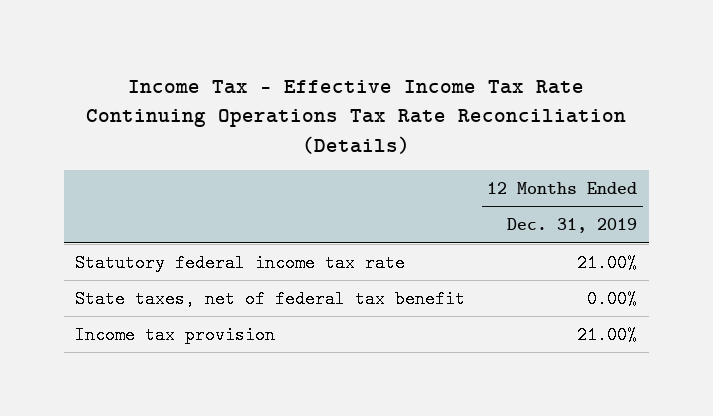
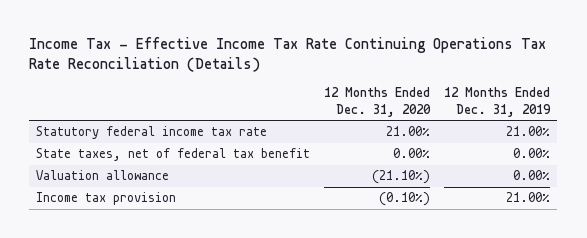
- | 12 Months Ended Dec. 31, 2019
+ | 12 Months Ended Dec. 31, 2020 | 12 Months Ended Dec. 31, 2019
+ Valuation allowance | (21.10%) | 0.00%

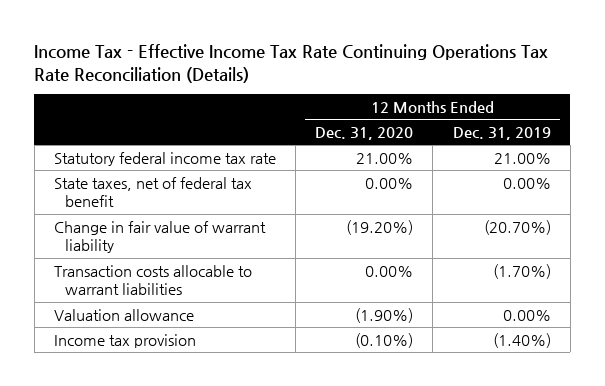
- Valuation allowance | (21.10%) | 0.00%
- Income tax provision | (0.10%) | 21.00%
+ Change in fair value of warrant liability | (19.20%) | (20.70%)
+ Transaction costs allocable to warrant liabilities | 0.00% | (1.70%)
+ Valuation allowance | (1.90%) | 0.00%
+ Income tax provision | (0.10%) | (1.40%)

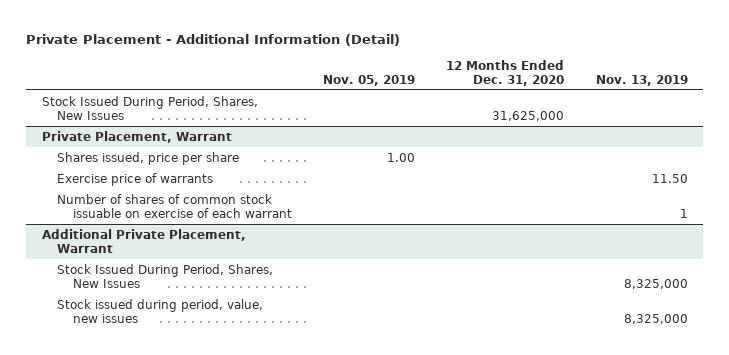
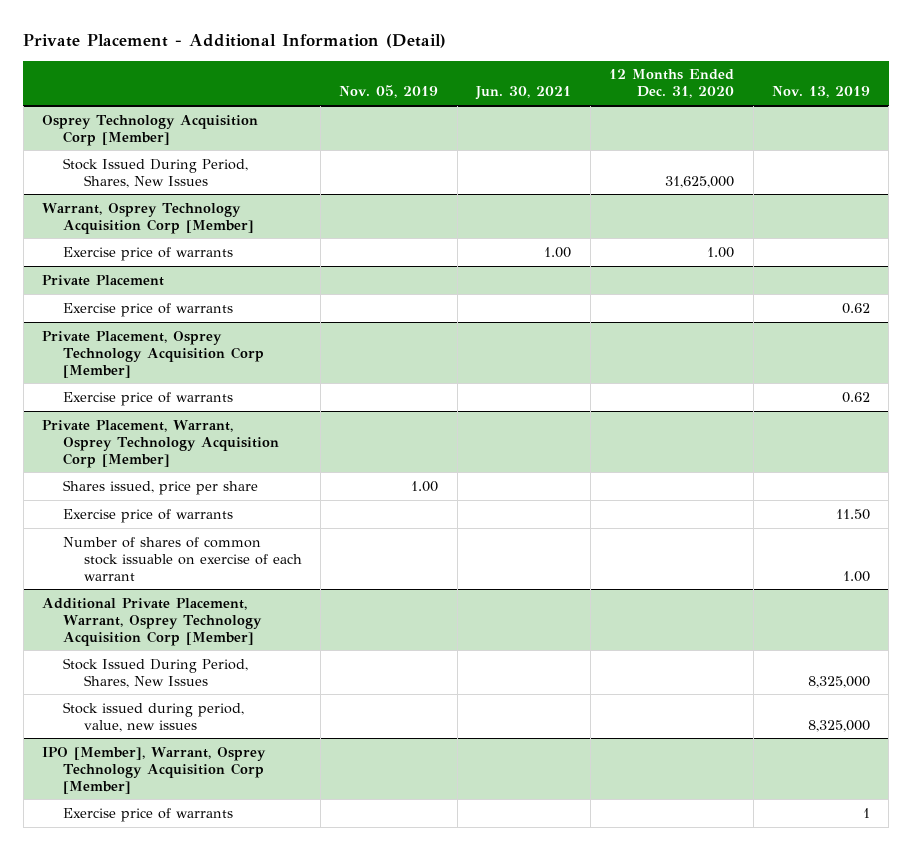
- | Nov. 05, 2019 | 12 Months Ended Dec. 31, 2020 | Nov. 13, 2019
+ | Nov. 05, 2019 | Jun. 30, 2021 | 12 Months Ended Dec. 31, 2020 | Nov. 13, 2019
+ Osprey Technology Acquisition Corp [Member]
- Private Placement, Warrant
+ Warrant, Osprey Technology Acquisition Corp [Member]
+ Exercise price of warrants | | 1.00 | 1.00 |
+ Private Placement
+ Exercise price of warrants | | | | 0.62
+ Private Placement, Osprey Technology Acquisition Corp [Member]
+ Exercise price of warrants | | | | 0.62
+ Private Placement, Warrant, Osprey Technology Acquisition Corp [Member]
- Number of shares of common stock issuable on exercise of each warrant | | | 1
- Additional Private Placement, Warrant
+ Number of shares of common stock issuable on exercise of each warrant | | | | 1.00
+ Additional Private Placement, Warrant, Osprey Technology Acquisition Corp [Member]
+ IPO [Member], Warrant, Osprey Technology Acquisition Corp [Member]
+ Exercise price of warrants | | | | 1

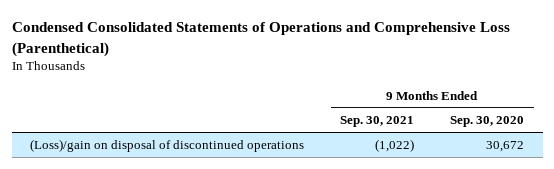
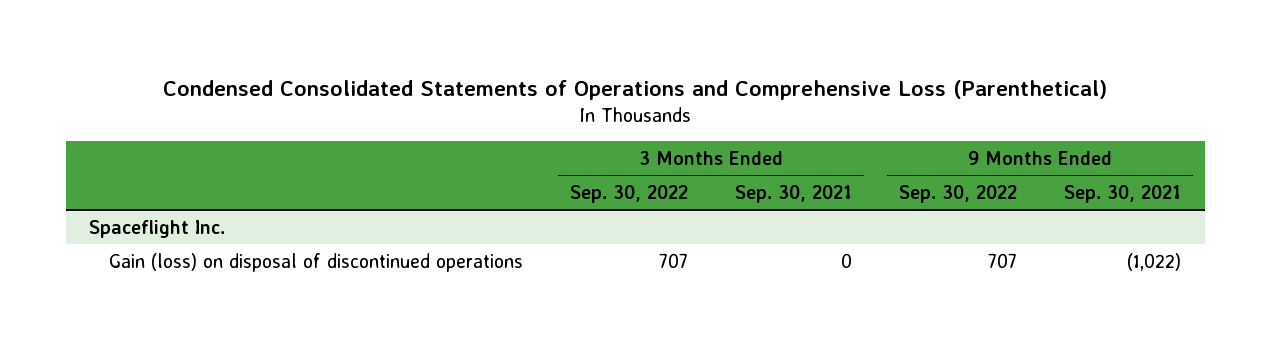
- | 9 Months Ended Sep. 30, 2021 | 9 Months Ended Sep. 30, 2020
+ | 3 Months Ended Sep. 30, 2022 | 3 Months Ended Sep. 30, 2021 | 9 Months Ended Sep. 30, 2022 | 9 Months Ended Sep. 30, 2021
- (Loss)/gain on disposal of discontinued operations | (1,022) | 30,672
+ Spaceflight Inc.
+ Gain (loss) on disposal of discontinued operations | 707 | 0 | 707 | (1,022)

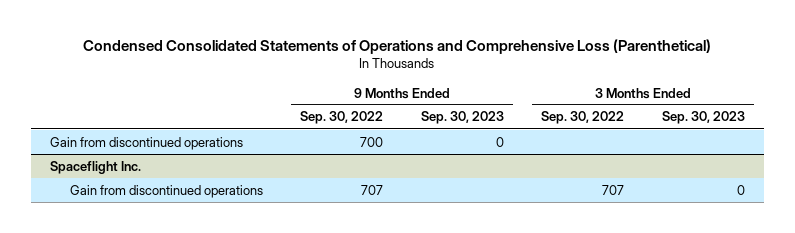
- | 3 Months Ended Sep. 30, 2022 | 3 Months Ended Sep. 30, 2021 | 9 Months Ended Sep. 30, 2022 | 9 Months Ended Sep. 30, 2021
+ | 9 Months Ended Sep. 30, 2022 | 9 Months Ended Sep. 30, 2023 | 3 Months Ended Sep. 30, 2022 | 3 Months Ended Sep. 30, 2023
+ Gain from discontinued operations | 700 | 0 | |
@ Spaceflight Inc.
- Gain (loss) on disposal of discontinued operations | 707 | 0 | 707 | (1,022)
+ Gain from discontinued operations | 707 | | 707 | 0

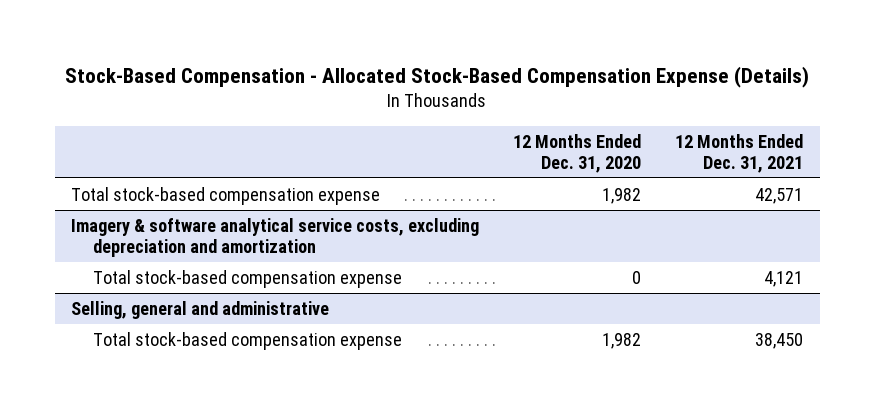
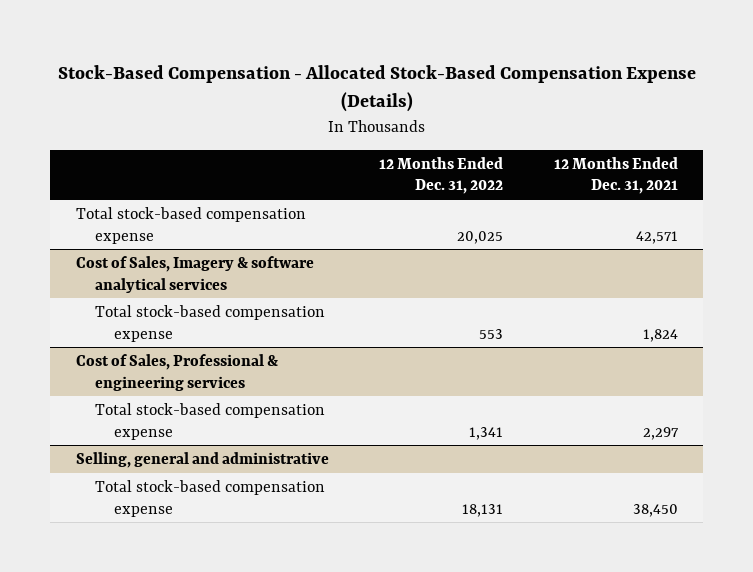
- | 12 Months Ended Dec. 31, 2020 | 12 Months Ended Dec. 31, 2021
+ | 12 Months Ended Dec. 31, 2022 | 12 Months Ended Dec. 31, 2021
- Imagery & software analytical service costs, excluding depreciation and amortization
- Total stock-based compensation expense | 0 | 4,121
+ Cost of Sales, Imagery & software analytical services
+ Total stock-based compensation expense | 553 | 1,824
+ Cost of Sales, Professional & engineering services
+ Total stock-based compensation expense | 1,341 | 2,297

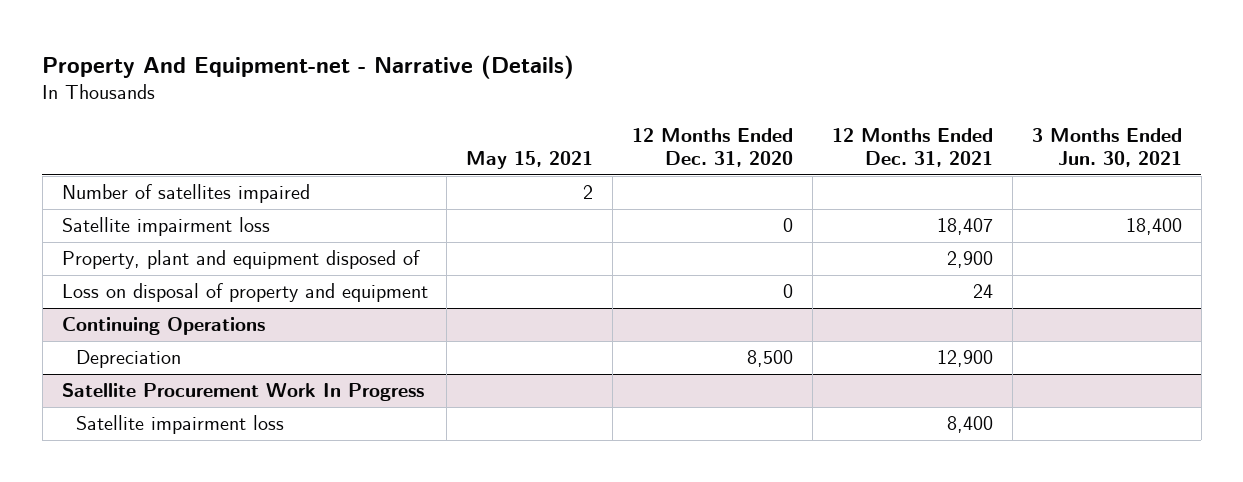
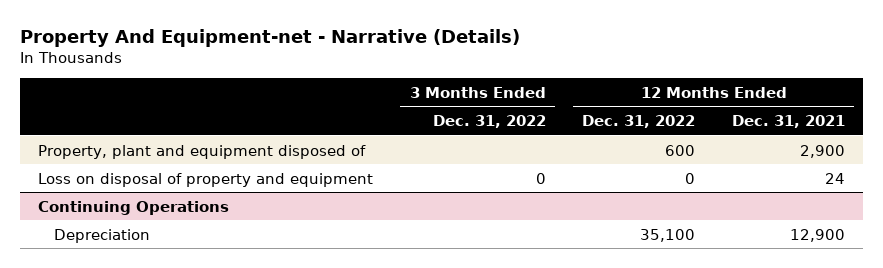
- | May 15, 2021 | 12 Months Ended Dec. 31, 2020 | 12 Months Ended Dec. 31, 2021 | 3 Months Ended Jun. 30, 2021
+ | 3 Months Ended Dec. 31, 2022 | 12 Months Ended Dec. 31, 2022 | 12 Months Ended Dec. 31, 2021
- Number of satellites impaired | 2 | | |
- Satellite impairment loss | | 0 | 18,407 | 18,400
- Satellite Procurement Work In Progress
- Satellite impairment loss | | | 8,400 |

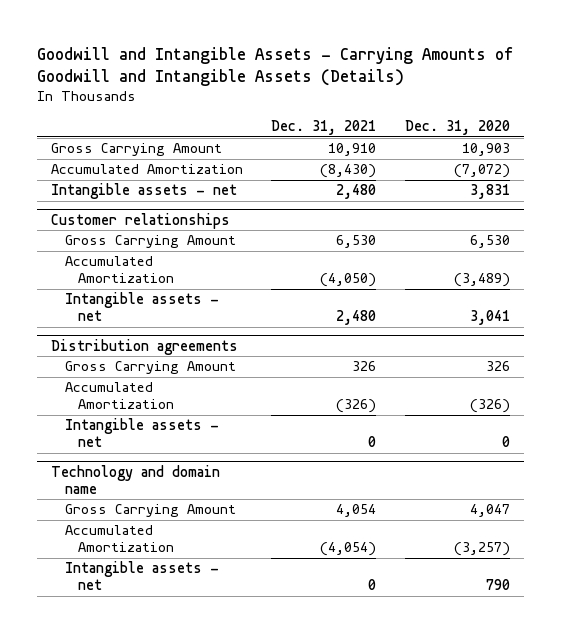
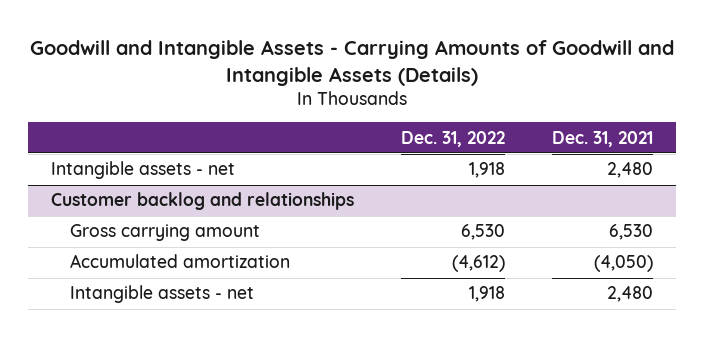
- | Dec. 31, 2021 | Dec. 31, 2020
+ | Dec. 31, 2022 | Dec. 31, 2021
- Gross Carrying Amount | 10,910 | 10,903
- Accumulated Amortization | (8,430) | (7,072)
- Customer relationships
- Gross Carrying Amount | 6,530 | 6,530
- Accumulated Amortization | (4,050) | (3,489)
+ Customer backlog and relationships
+ Gross carrying amount | 6,530 | 6,530
+ Accumulated amortization | (4,612) | (4,050)
- Distribution agreements
- Gross Carrying Amount | 326 | 326
- Accumulated Amortization | (326) | (326)
- Intangible assets - net | 0 | 0
- Technology and domain name
- Gross Carrying Amount | 4,054 | 4,047
- Accumulated Amortization | (4,054) | (3,257)
- Intangible assets - net | 0 | 790

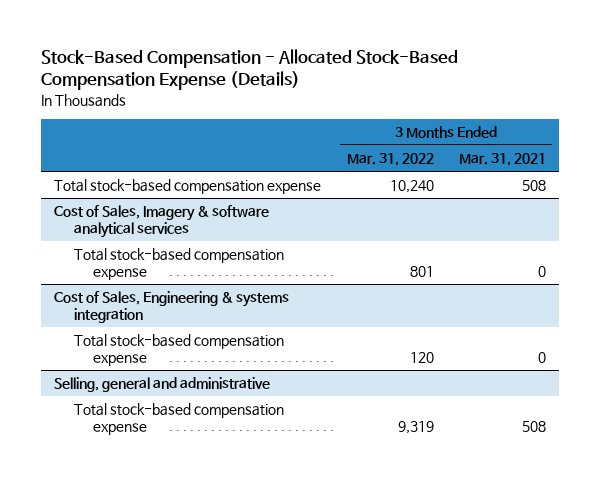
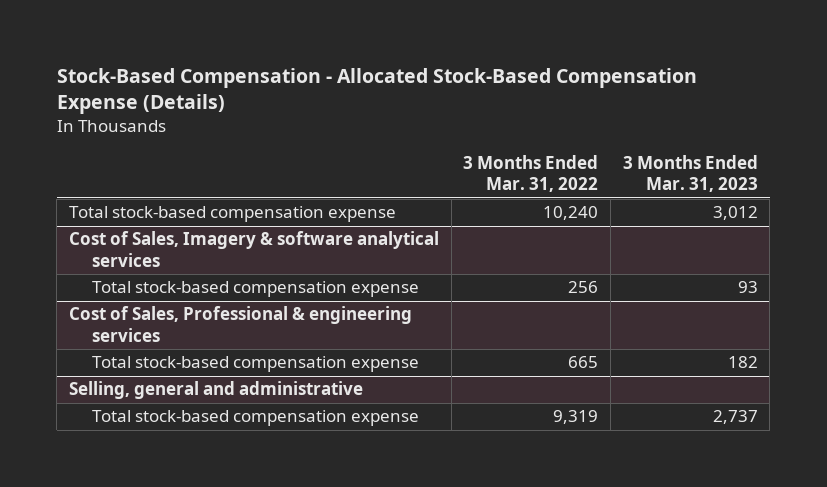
- | 3 Months Ended Mar. 31, 2022 | 3 Months Ended Mar. 31, 2021
+ | 3 Months Ended Mar. 31, 2022 | 3 Months Ended Mar. 31, 2023
@ Cost of Sales, Imagery & software analytical services
- Total stock-based compensation expense | 801 | 0
- Cost of Sales, Engineering & systems integration
- Total stock-based compensation expense | 120 | 0
@ Cost of Sales, Imagery & software analytical services
+ Total stock-based compensation expense | 256 | 93
+ Cost of Sales, Professional & engineering services
+ Total stock-based compensation expense | 665 | 182

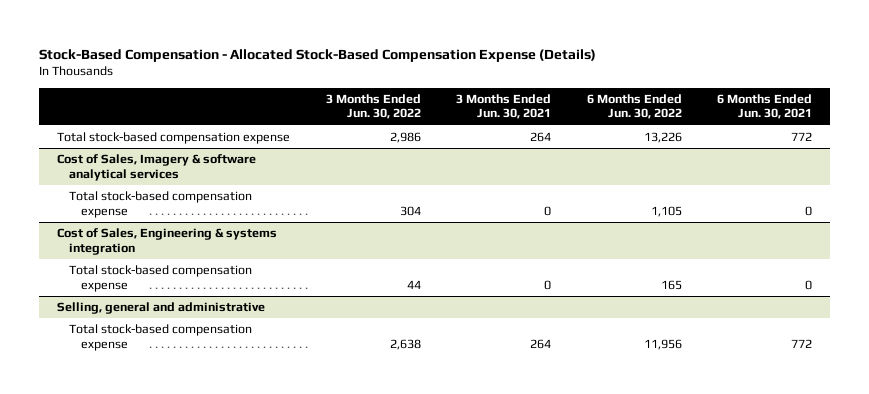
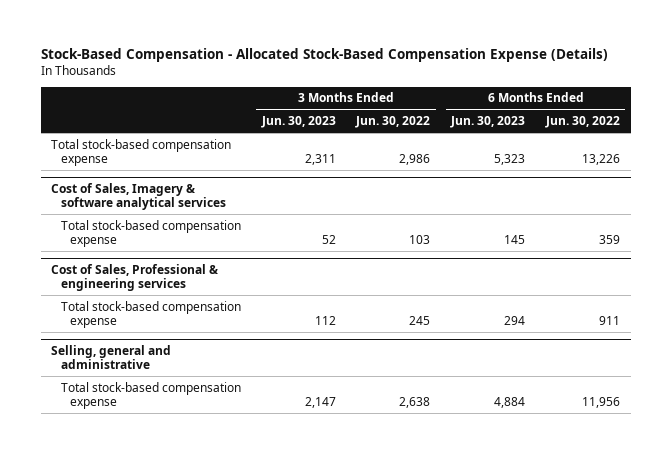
- | 3 Months Ended Jun. 30, 2022 | 3 Months Ended Jun. 30, 2021 | 6 Months Ended Jun. 30, 2022 | 6 Months Ended Jun. 30, 2021
+ | 3 Months Ended Jun. 30, 2023 | 3 Months Ended Jun. 30, 2022 | 6 Months Ended Jun. 30, 2023 | 6 Months Ended Jun. 30, 2022
@ Cost of Sales, Imagery & software analytical services
- Total stock-based compensation expense | 304 | 0 | 1,105 | 0
- Cost of Sales, Engineering & systems integration
- Total stock-based compensation expense | 44 | 0 | 165 | 0
@ Cost of Sales, Imagery & software analytical services
+ Total stock-based compensation expense | 52 | 103 | 145 | 359
+ Cost of Sales, Professional & engineering services
+ Total stock-based compensation expense | 112 | 245 | 294 | 911

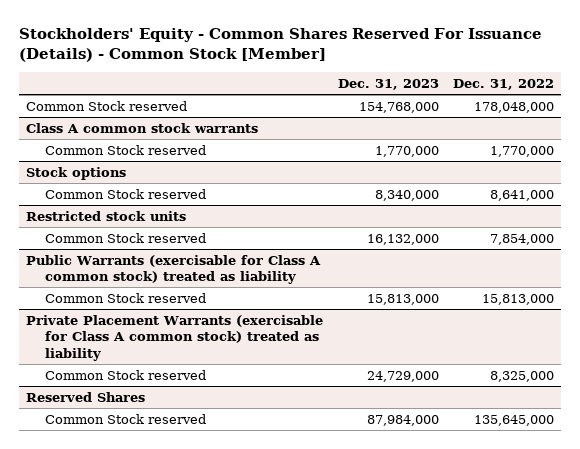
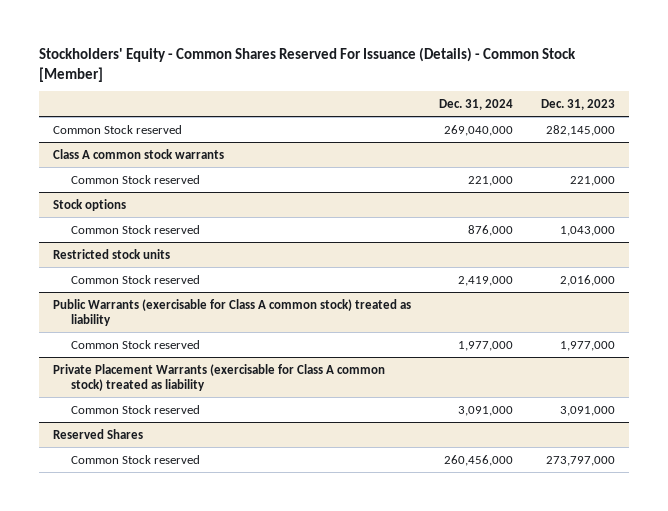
- | Dec. 31, 2023 | Dec. 31, 2022
+ | Dec. 31, 2024 | Dec. 31, 2023
- Common Stock reserved | 154,768,000 | 178,048,000
+ Common Stock reserved | 269,040,000 | 282,145,000
@ Class A common stock warrants
- Common Stock reserved | 1,770,000 | 1,770,000
+ Common Stock reserved | 221,000 | 221,000
@ Stock options
- Common Stock reserved | 8,340,000 | 8,641,000
+ Common Stock reserved | 876,000 | 1,043,000
@ Restricted stock units
- Common Stock reserved | 16,132,000 | 7,854,000
+ Common Stock reserved | 2,419,000 | 2,016,000
@ Public Warrants (exercisable for Class A common stock) treated as liability
- Common Stock reserved | 15,813,000 | 15,813,000
+ Common Stock reserved | 1,977,000 | 1,977,000
@ Private Placement Warrants (exercisable for Class A common stock) treated as liability
- Common Stock reserved | 24,729,000 | 8,325,000
+ Common Stock reserved | 3,091,000 | 3,091,000
@ Reserved Shares
- Common Stock reserved | 87,984,000 | 135,645,000
+ Common Stock reserved | 260,456,000 | 273,797,000

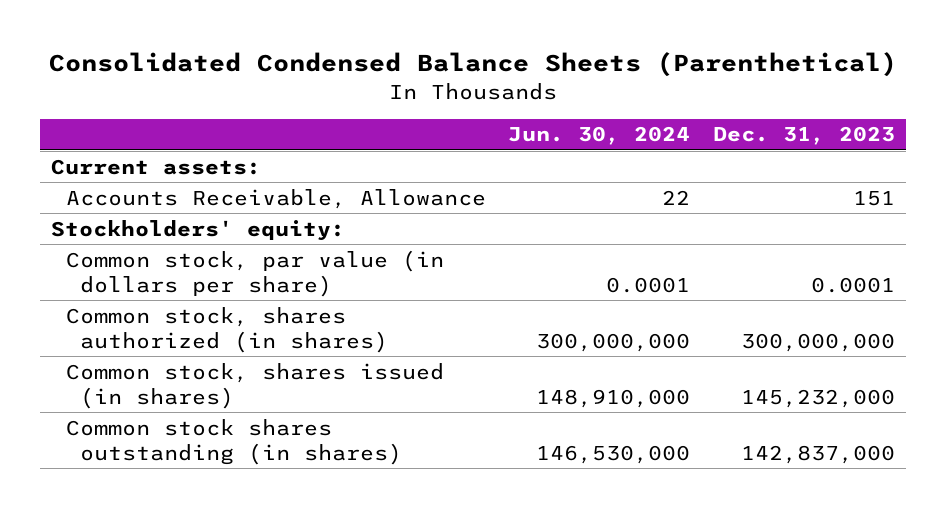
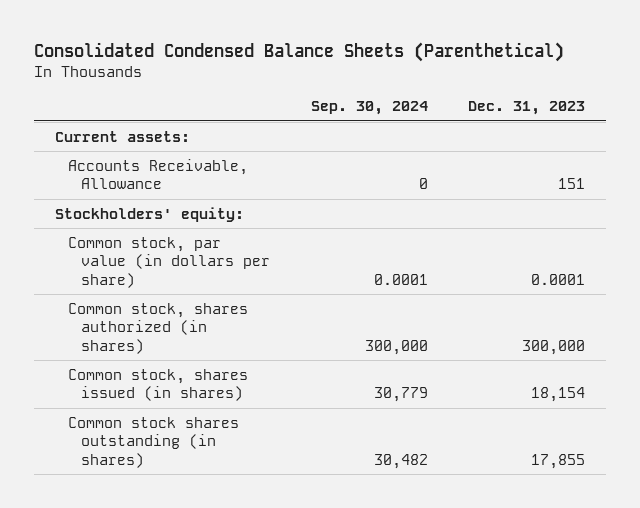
- | Jun. 30, 2024 | Dec. 31, 2023
+ | Sep. 30, 2024 | Dec. 31, 2023
- Common stock, shares authorized (in shares) | 300,000,000 | 300,000,000
- Common stock, shares issued (in shares) | 148,910,000 | 145,232,000
- Common stock shares outstanding (in shares) | 146,530,000 | 142,837,000
+ Common stock, shares authorized (in shares) | 300,000 | 300,000
+ Common stock, shares issued (in shares) | 30,779 | 18,154
+ Common stock shares outstanding (in shares) | 30,482 | 17,855

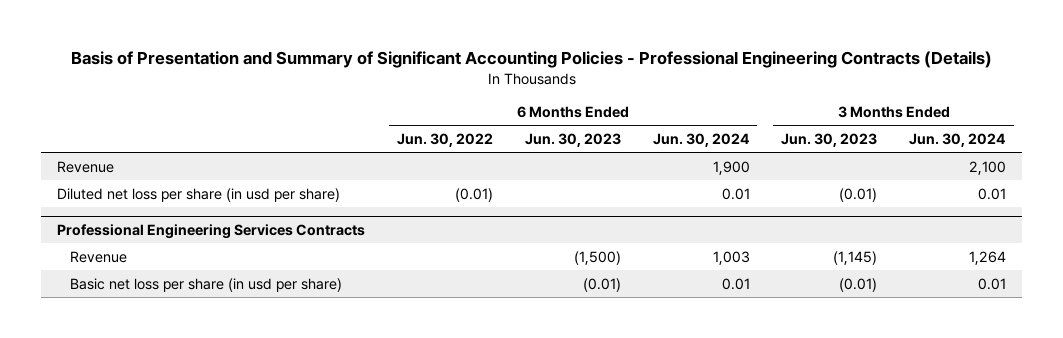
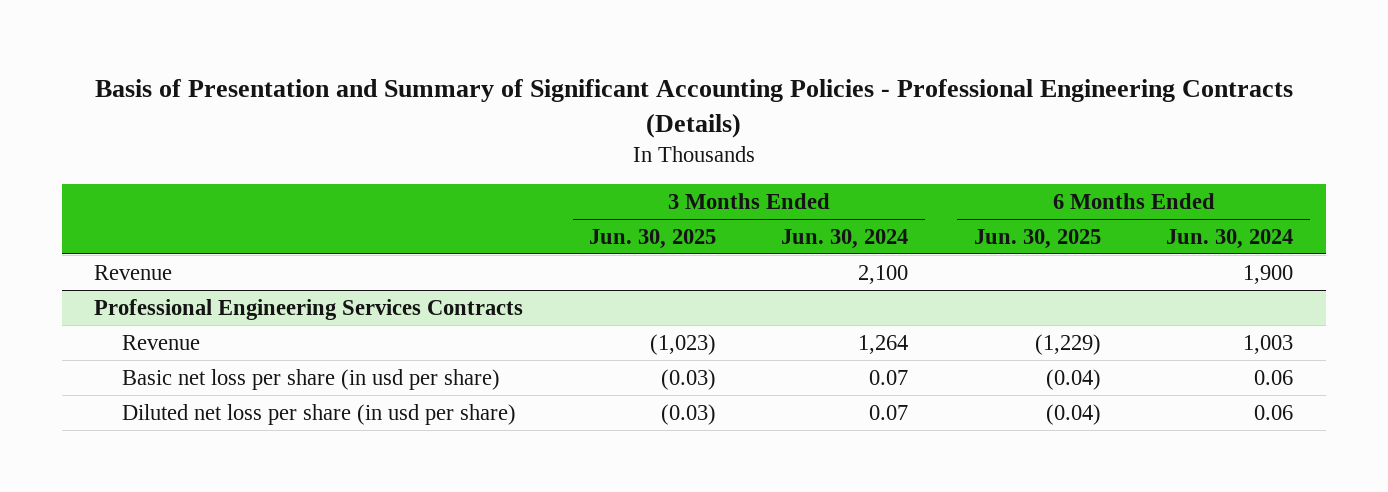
- | 6 Months Ended Jun. 30, 2022 | 6 Months Ended Jun. 30, 2023 | 6 Months Ended Jun. 30, 2024 | 3 Months Ended Jun. 30, 2023 | 3 Months Ended Jun. 30, 2024
+ | 3 Months Ended Jun. 30, 2025 | 3 Months Ended Jun. 30, 2024 | 6 Months Ended Jun. 30, 2025 | 6 Months Ended Jun. 30, 2024
- Diluted net loss per share (in usd per share) | (0.01) | | 0.01 | (0.01) | 0.01
@ Professional Engineering Services Contracts
- Basic net loss per share (in usd per share) | | (0.01) | 0.01 | (0.01) | 0.01
+ Basic net loss per share (in usd per share) | (0.03) | 0.07 | (0.04) | 0.06
+ Diluted net loss per share (in usd per share) | (0.03) | 0.07 | (0.04) | 0.06

